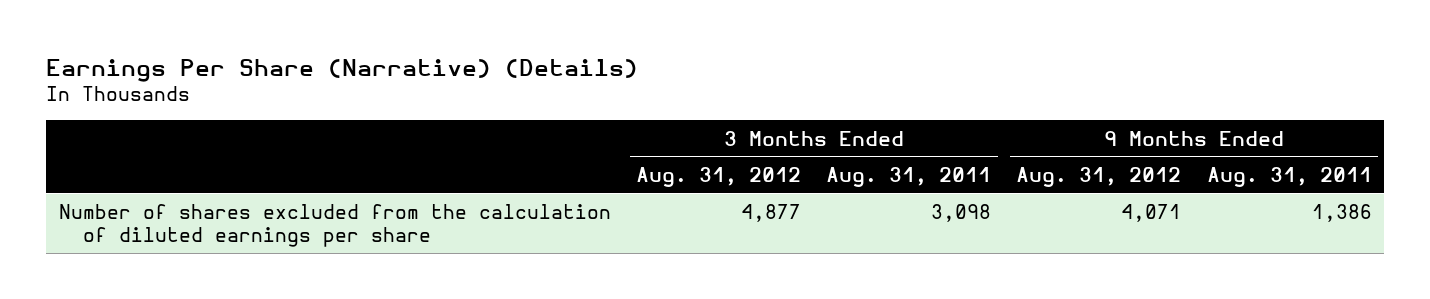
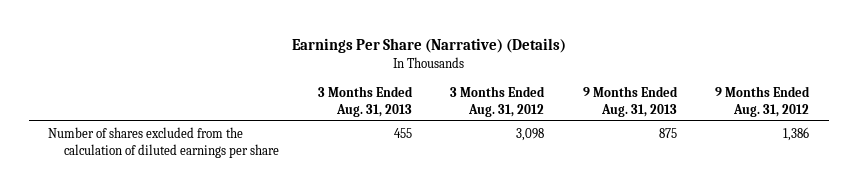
- | 3 Months Ended Aug. 31, 2012 | 3 Months Ended Aug. 31, 2011 | 9 Months Ended Aug. 31, 2012 | 9 Months Ended Aug. 31, 2011
+ | 3 Months Ended Aug. 31, 2013 | 3 Months Ended Aug. 31, 2012 | 9 Months Ended Aug. 31, 2013 | 9 Months Ended Aug. 31, 2012
- Number of shares excluded from the calculation of diluted earnings per share | 4,877 | 3,098 | 4,071 | 1,386
+ Number of shares excluded from the calculation of diluted earnings per share | 455 | 3,098 | 875 | 1,386

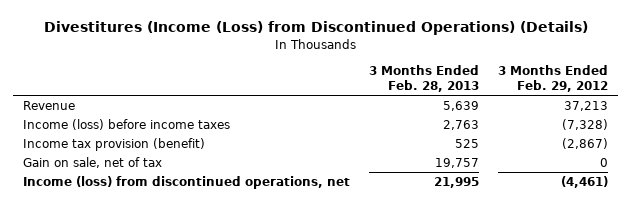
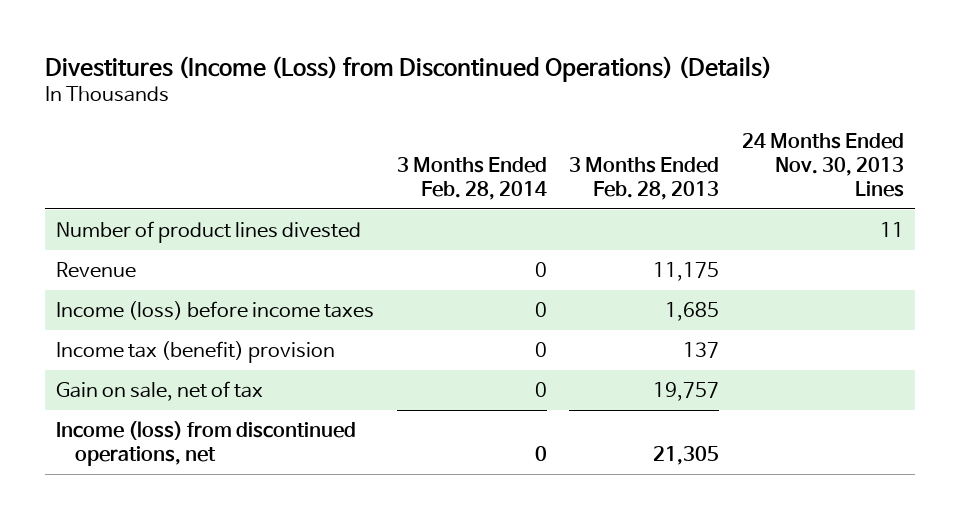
- | 3 Months Ended Feb. 28, 2013 | 3 Months Ended Feb. 29, 2012
+ | 3 Months Ended Feb. 28, 2014 | 3 Months Ended Feb. 28, 2013 | 24 Months Ended Nov. 30, 2013 Lines
- Revenue | 5,639 | 37,213
- Income (loss) before income taxes | 2,763 | (7,328)
- Income tax provision (benefit) | 525 | (2,867)
+ Number of product lines divested | | | 11
+ Revenue | 0 | 11,175 |
+ Income (loss) before income taxes | 0 | 1,685 |
+ Income tax (benefit) provision | 0 | 137 |
- Income (loss) from discontinued operations, net | 21,995 | (4,461)
+ Income (loss) from discontinued operations, net | 0 | 21,305 |

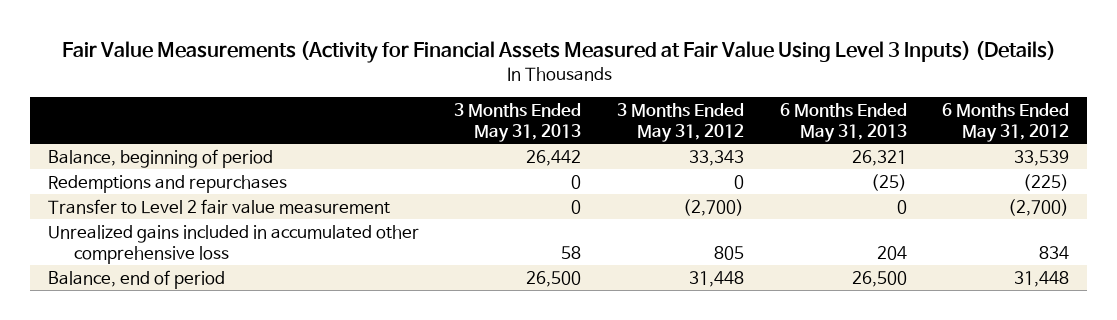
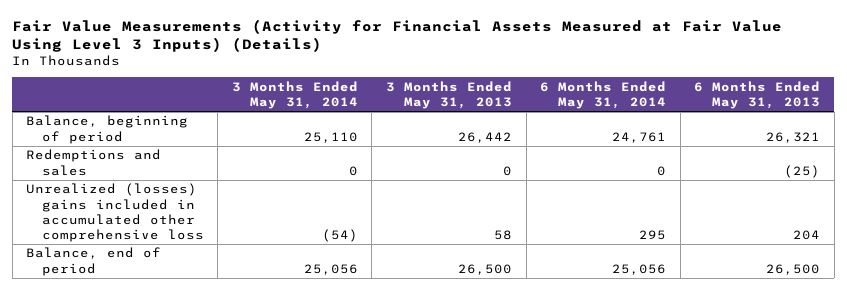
- | 3 Months Ended May 31, 2013 | 3 Months Ended May 31, 2012 | 6 Months Ended May 31, 2013 | 6 Months Ended May 31, 2012
+ | 3 Months Ended May 31, 2014 | 3 Months Ended May 31, 2013 | 6 Months Ended May 31, 2014 | 6 Months Ended May 31, 2013
- Redemptions and repurchases | 0 | 0 | (25) | (225)
- Transfer to Level 2 fair value measurement | 0 | (2,700) | 0 | (2,700)
- Unrealized gains included in accumulated other comprehensive loss | 58 | 805 | 204 | 834
+ Redemptions and sales | 0 | 0 | 0 | (25)
+ Unrealized (losses) gains included in accumulated other comprehensive loss | (54) | 58 | 295 | 204

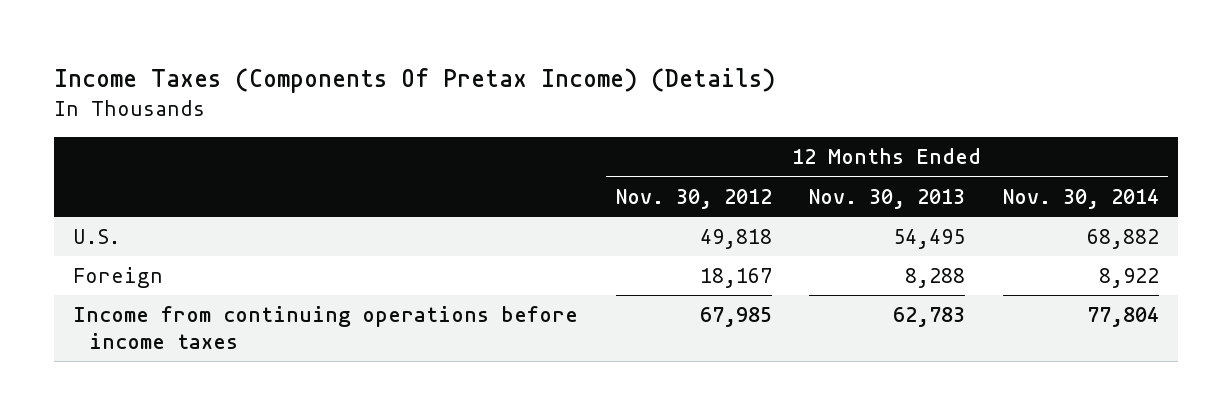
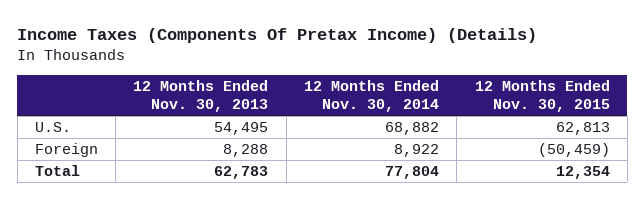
- | 12 Months Ended Nov. 30, 2012 | 12 Months Ended Nov. 30, 2013 | 12 Months Ended Nov. 30, 2014
+ | 12 Months Ended Nov. 30, 2013 | 12 Months Ended Nov. 30, 2014 | 12 Months Ended Nov. 30, 2015
- Income from continuing operations before income taxes | 67,985 | 62,783 | 77,804
+ Total | 62,783 | 77,804 | 12,354

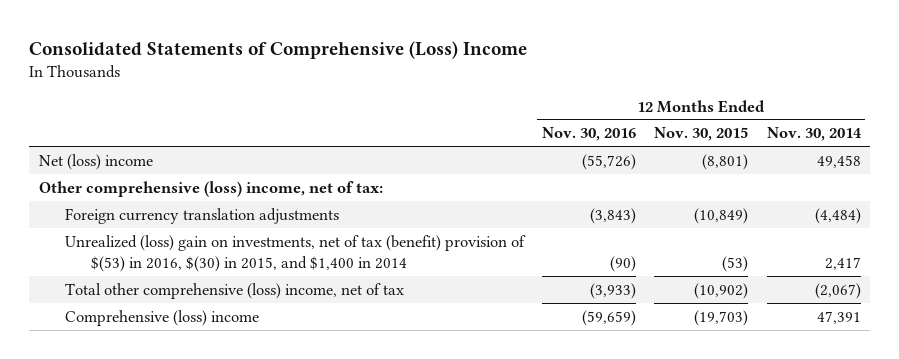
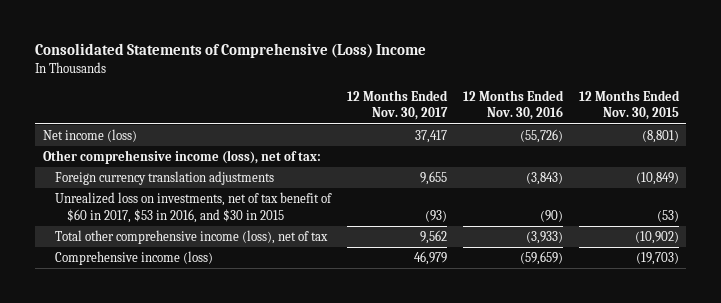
- | 12 Months Ended Nov. 30, 2016 | 12 Months Ended Nov. 30, 2015 | 12 Months Ended Nov. 30, 2014
+ | 12 Months Ended Nov. 30, 2017 | 12 Months Ended Nov. 30, 2016 | 12 Months Ended Nov. 30, 2015
- Net (loss) income | (55,726) | (8,801) | 49,458
- Other comprehensive (loss) income, net of tax:
+ Net income (loss) | 37,417 | (55,726) | (8,801)
+ Other comprehensive income (loss), net of tax:
- Unrealized (loss) gain on investments, net of tax (benefit) provision of $(53) in 2016, $(30) in 2015, and $1,400 in 2014 | (90) | (53) | 2,417
- Total other comprehensive (loss) income, net of tax | (3,933) | (10,902) | (2,067)
- Comprehensive (loss) income | (59,659) | (19,703) | 47,391
+ Unrealized loss on investments, net of tax benefit of $60 in 2017, $53 in 2016, and $30 in 2015 | (93) | (90) | (53)
+ Total other comprehensive income (loss), net of tax | 9,562 | (3,933) | (10,902)
+ Comprehensive income (loss) | 46,979 | (59,659) | (19,703)

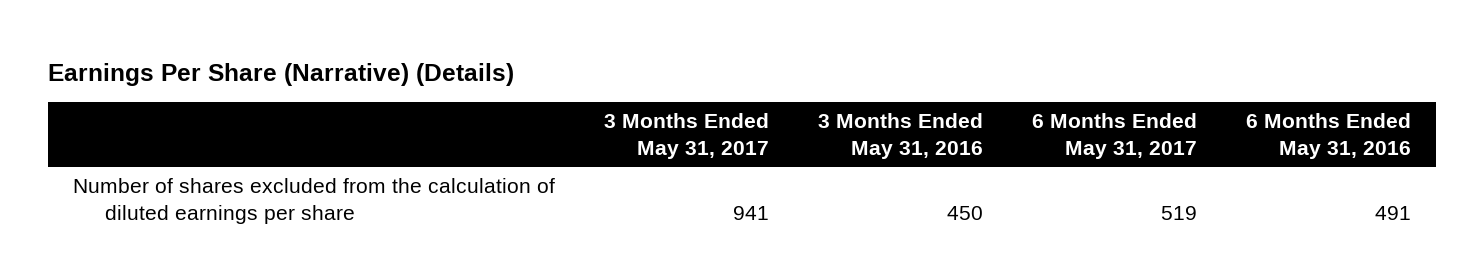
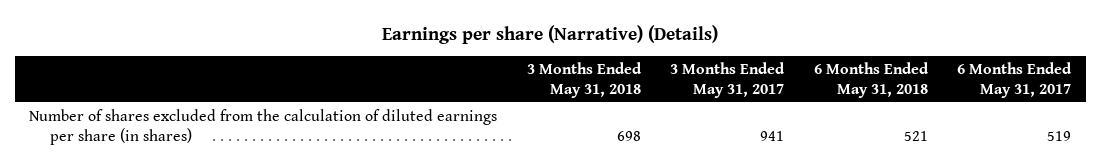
- Earnings Per Share (Narrative) (Details)
+ Earnings per share (Narrative) (Details)
- | 3 Months Ended May 31, 2017 | 3 Months Ended May 31, 2016 | 6 Months Ended May 31, 2017 | 6 Months Ended May 31, 2016
+ | 3 Months Ended May 31, 2018 | 3 Months Ended May 31, 2017 | 6 Months Ended May 31, 2018 | 6 Months Ended May 31, 2017
- Number of shares excluded from the calculation of diluted earnings per share | 941 | 450 | 519 | 491
+ Number of shares excluded from the calculation of diluted earnings per share (in shares) | 698 | 941 | 521 | 519

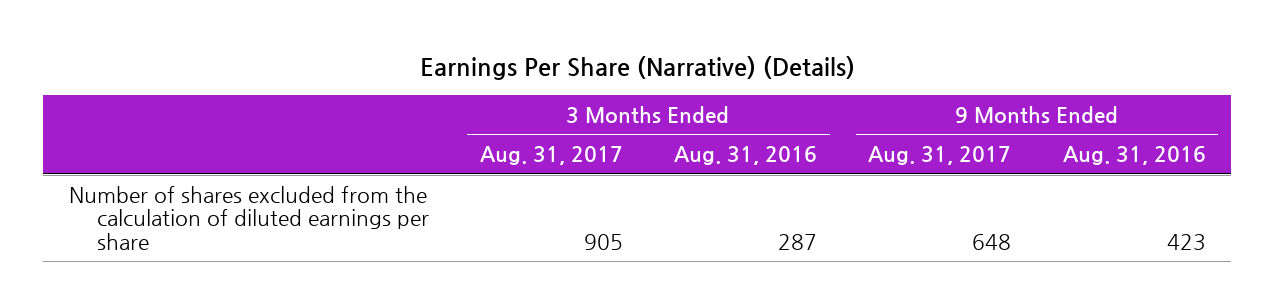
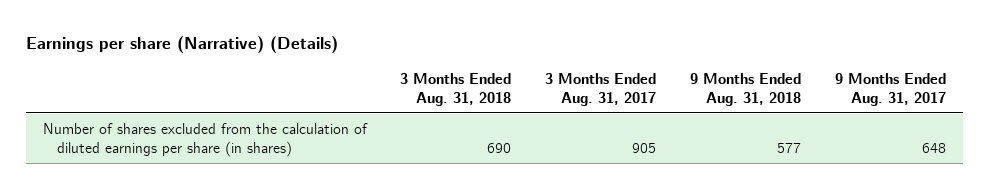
- Earnings Per Share (Narrative) (Details)
+ Earnings per share (Narrative) (Details)
- | 3 Months Ended Aug. 31, 2017 | 3 Months Ended Aug. 31, 2016 | 9 Months Ended Aug. 31, 2017 | 9 Months Ended Aug. 31, 2016
+ | 3 Months Ended Aug. 31, 2018 | 3 Months Ended Aug. 31, 2017 | 9 Months Ended Aug. 31, 2018 | 9 Months Ended Aug. 31, 2017
- Number of shares excluded from the calculation of diluted earnings per share | 905 | 287 | 648 | 423
+ Number of shares excluded from the calculation of diluted earnings per share (in shares) | 690 | 905 | 577 | 648

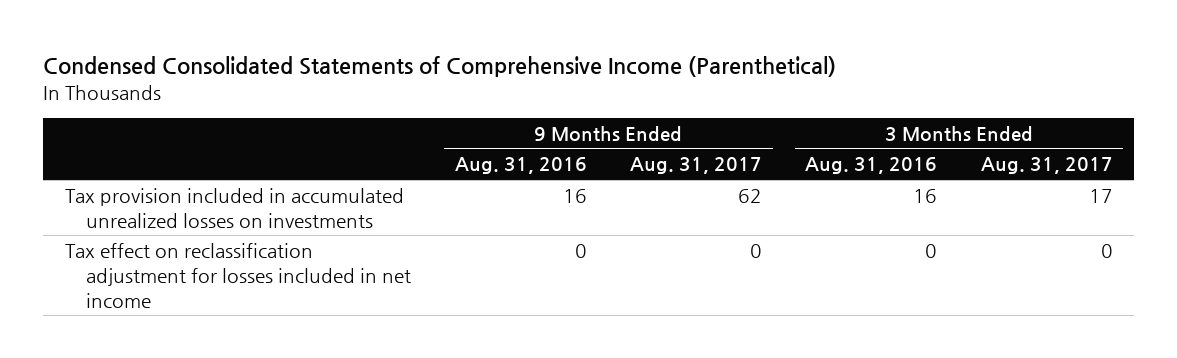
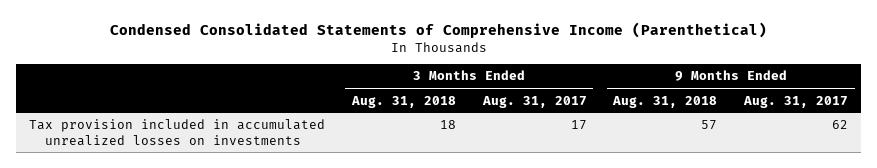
- | 9 Months Ended Aug. 31, 2016 | 9 Months Ended Aug. 31, 2017 | 3 Months Ended Aug. 31, 2016 | 3 Months Ended Aug. 31, 2017
+ | 3 Months Ended Aug. 31, 2018 | 3 Months Ended Aug. 31, 2017 | 9 Months Ended Aug. 31, 2018 | 9 Months Ended Aug. 31, 2017
- Tax effect on reclassification adjustment for losses included in net income | 0 | 0 | 0 | 0

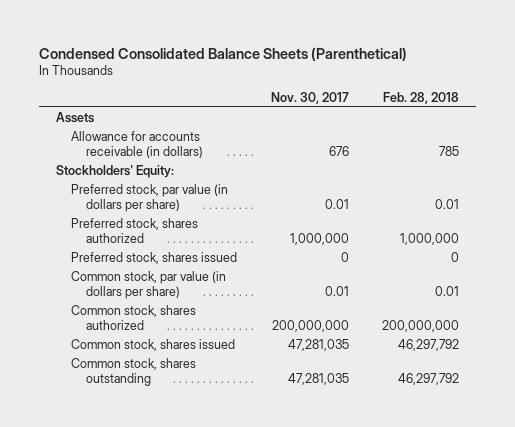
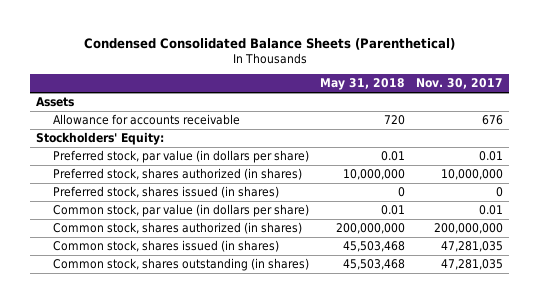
- | Nov. 30, 2017 | Feb. 28, 2018
+ | May 31, 2018 | Nov. 30, 2017
- Allowance for accounts receivable (in dollars) | 676 | 785
+ Allowance for accounts receivable | 720 | 676
- Preferred stock, shares authorized | 1,000,000 | 1,000,000
- Preferred stock, shares issued | 0 | 0
+ Preferred stock, shares authorized (in shares) | 10,000,000 | 10,000,000
+ Preferred stock, shares issued (in shares) | 0 | 0
- Common stock, shares authorized | 200,000,000 | 200,000,000
- Common stock, shares issued | 47,281,035 | 46,297,792
- Common stock, shares outstanding | 47,281,035 | 46,297,792
+ Common stock, shares authorized (in shares) | 200,000,000 | 200,000,000
+ Common stock, shares issued (in shares) | 45,503,468 | 47,281,035
+ Common stock, shares outstanding (in shares) | 45,503,468 | 47,281,035

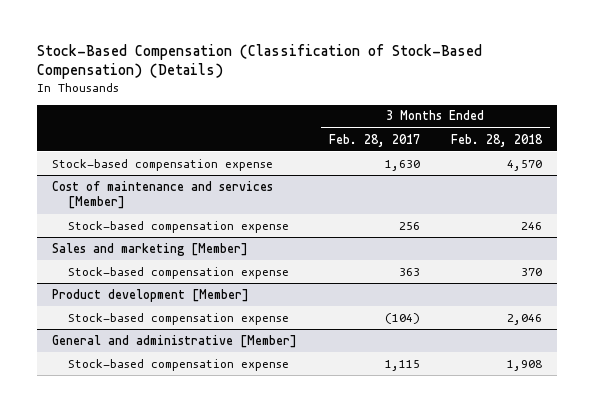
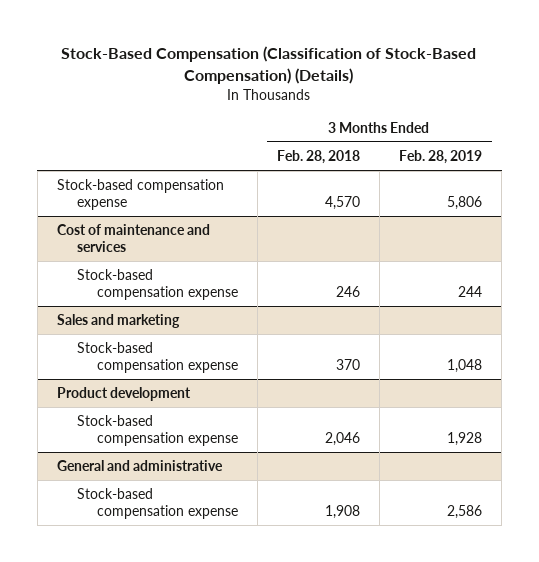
- | 3 Months Ended Feb. 28, 2017 | 3 Months Ended Feb. 28, 2018
+ | 3 Months Ended Feb. 28, 2018 | 3 Months Ended Feb. 28, 2019
- Cost of maintenance and services [Member]
+ Cost of maintenance and services
- Sales and marketing [Member]
+ Sales and marketing
- Product development [Member]
+ Product development
- General and administrative [Member]
+ General and administrative

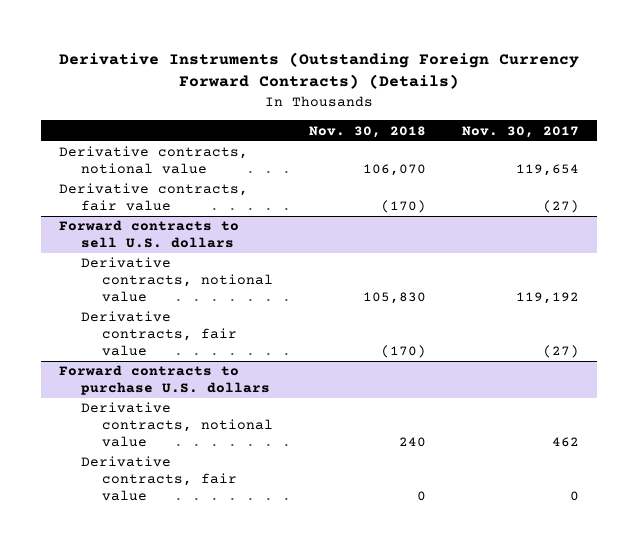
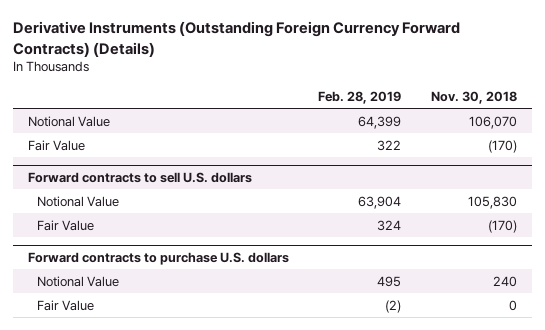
- | Nov. 30, 2018 | Nov. 30, 2017
+ | Feb. 28, 2019 | Nov. 30, 2018
- Derivative contracts, notional value | 106,070 | 119,654
- Derivative contracts, fair value | (170) | (27)
+ Notional Value | 64,399 | 106,070
+ Fair Value | 322 | (170)
@ Forward contracts to sell U.S. dollars
- Derivative contracts, notional value | 105,830 | 119,192
- Derivative contracts, fair value | (170) | (27)
+ Notional Value | 63,904 | 105,830
+ Fair Value | 324 | (170)
@ Forward contracts to purchase U.S. dollars
- Derivative contracts, notional value | 240 | 462
- Derivative contracts, fair value | 0 | 0
+ Notional Value | 495 | 240
+ Fair Value | (2) | 0

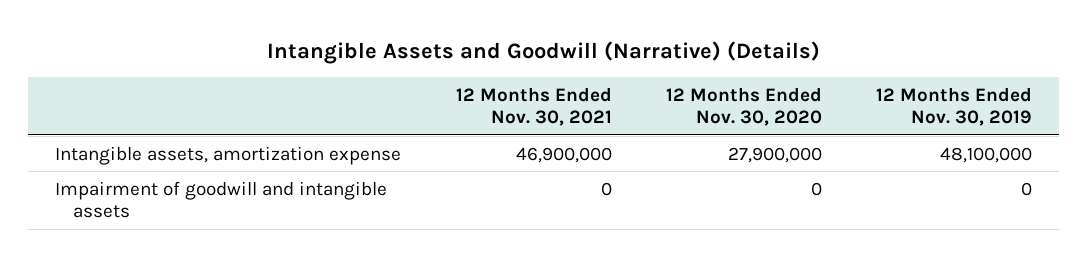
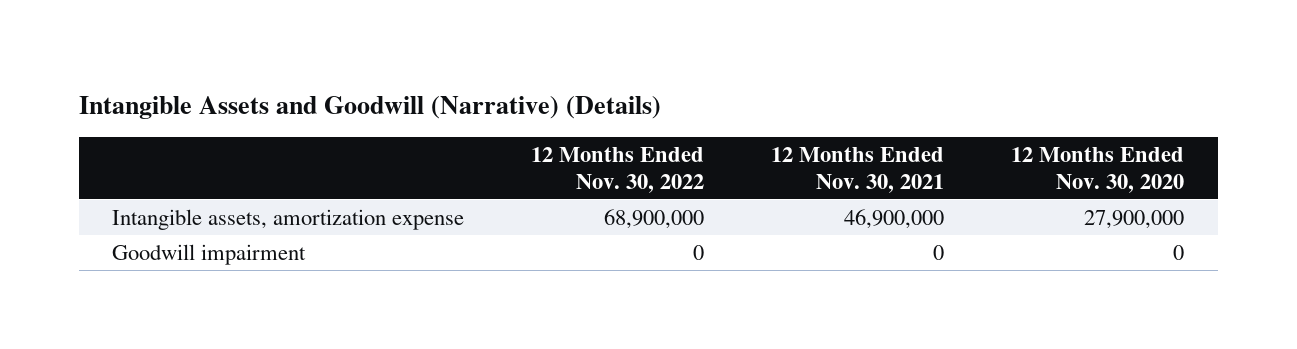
- | 12 Months Ended Nov. 30, 2021 | 12 Months Ended Nov. 30, 2020 | 12 Months Ended Nov. 30, 2019
+ | 12 Months Ended Nov. 30, 2022 | 12 Months Ended Nov. 30, 2021 | 12 Months Ended Nov. 30, 2020
- Impairment of goodwill and intangible assets | 0 | 0 | 0
+ Goodwill impairment | 0 | 0 | 0

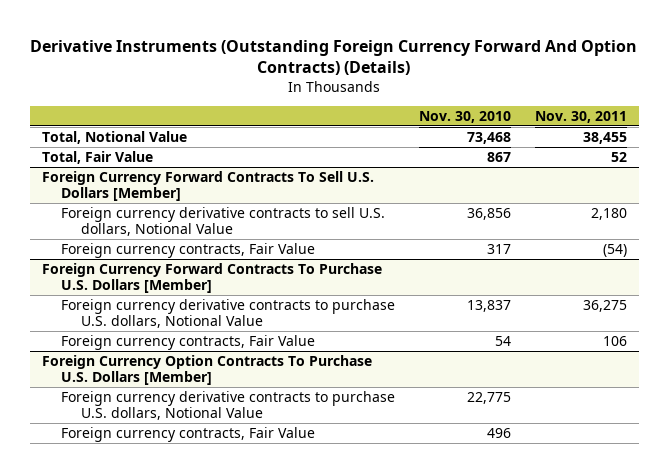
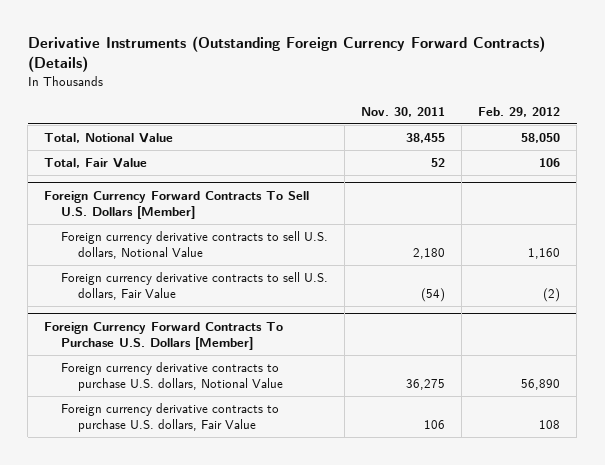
- Derivative Instruments (Outstanding Foreign Currency Forward And Option Contracts) (Details)
+ Derivative Instruments (Outstanding Foreign Currency Forward Contracts) (Details)
- | Nov. 30, 2010 | Nov. 30, 2011
+ | Nov. 30, 2011 | Feb. 29, 2012
@ Foreign Currency Forward Contracts To Sell U.S. Dollars [Member]
- Foreign currency contracts, Fair Value | 317 | (54)
+ Foreign currency derivative contracts to sell U.S. dollars, Fair Value | (54) | (2)
@ Foreign Currency Forward Contracts To Purchase U.S. Dollars [Member]
- Foreign currency contracts, Fair Value | 54 | 106
- Foreign Currency Option Contracts To Purchase U.S. Dollars [Member]
- Foreign currency derivative contracts to purchase U.S. dollars, Notional Value | 22,775 |
- Foreign currency contracts, Fair Value | 496 |
@ Foreign Currency Forward Contracts To Purchase U.S. Dollars [Member]
+ Foreign currency derivative contracts to purchase U.S. dollars, Fair Value | 106 | 108

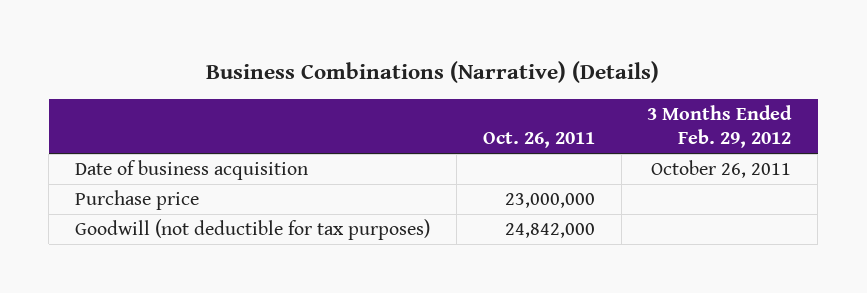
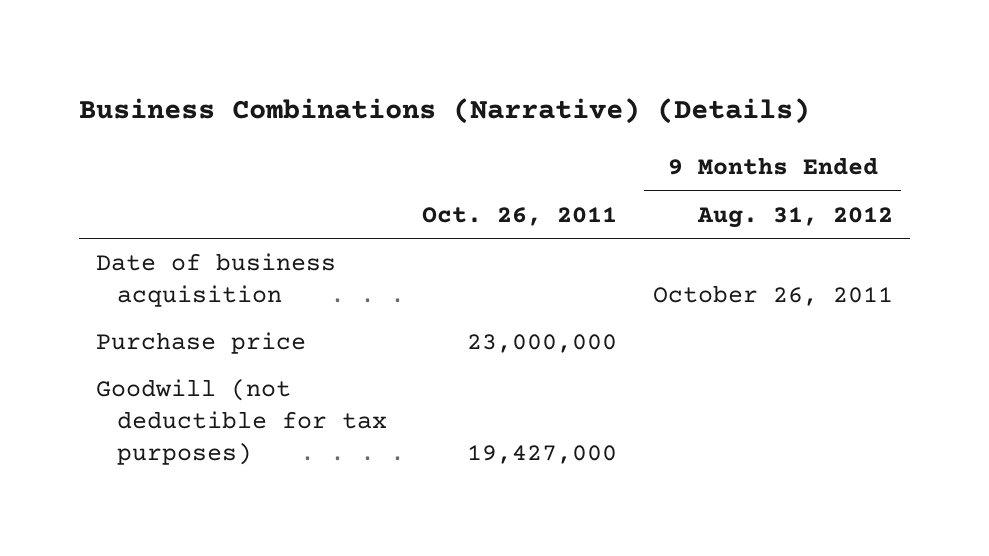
- | Oct. 26, 2011 | 3 Months Ended Feb. 29, 2012
+ | Oct. 26, 2011 | 9 Months Ended Aug. 31, 2012
- Goodwill (not deductible for tax purposes) | 24,842,000 |
+ Goodwill (not deductible for tax purposes) | 19,427,000 |

